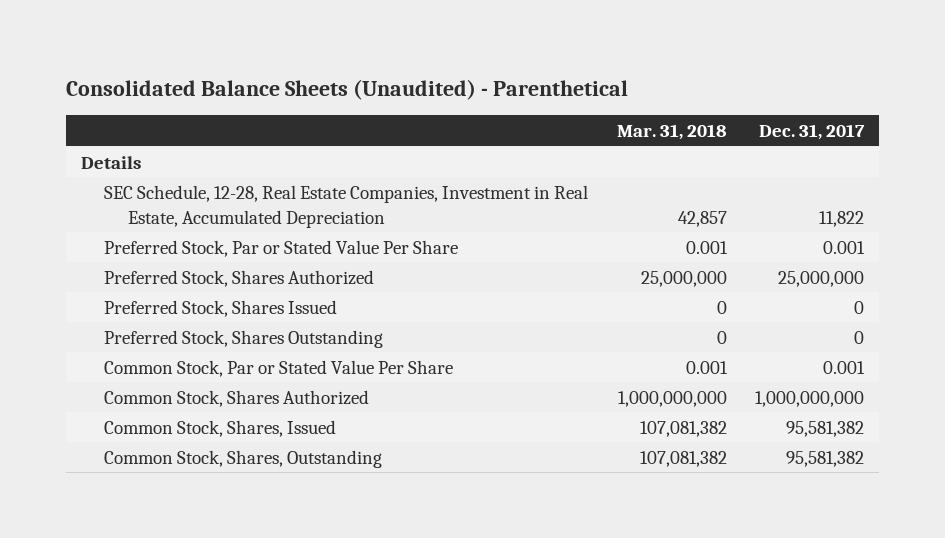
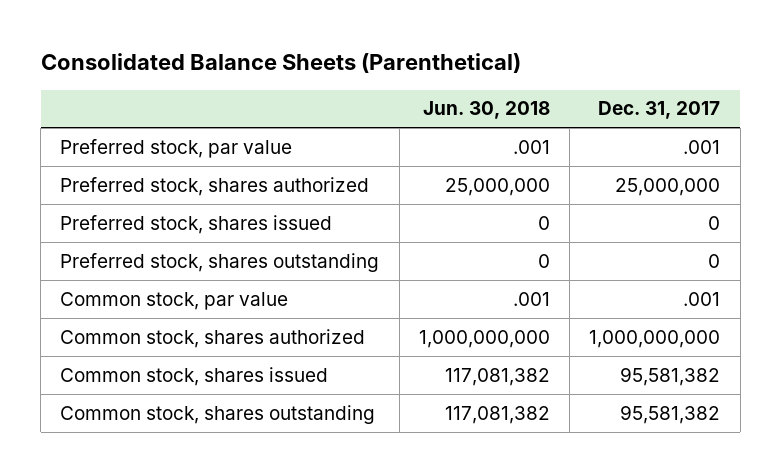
- Consolidated Balance Sheets (Unaudited) - Parenthetical
+ Consolidated Balance Sheets (Parenthetical)
- | Mar. 31, 2018 | Dec. 31, 2017
+ | Jun. 30, 2018 | Dec. 31, 2017
- Details
- SEC Schedule, 12-28, Real Estate Companies, Investment in Real Estate, Accumulated Depreciation | 42,857 | 11,822
- Preferred Stock, Par or Stated Value Per Share | 0.001 | 0.001
- Preferred Stock, Shares Authorized | 25,000,000 | 25,000,000
- Preferred Stock, Shares Issued | 0 | 0
- Preferred Stock, Shares Outstanding | 0 | 0
- Common Stock, Par or Stated Value Per Share | 0.001 | 0.001
- Common Stock, Shares Authorized | 1,000,000,000 | 1,000,000,000
- Common Stock, Shares, Issued | 107,081,382 | 95,581,382
- Common Stock, Shares, Outstanding | 107,081,382 | 95,581,382
+ Preferred stock, par value | .001 | .001
+ Preferred stock, shares authorized | 25,000,000 | 25,000,000
+ Preferred stock, shares issued | 0 | 0
+ Preferred stock, shares outstanding | 0 | 0
+ Common stock, par value | .001 | .001
+ Common stock, shares authorized | 1,000,000,000 | 1,000,000,000
+ Common stock, shares issued | 117,081,382 | 95,581,382
+ Common stock, shares outstanding | 117,081,382 | 95,581,382

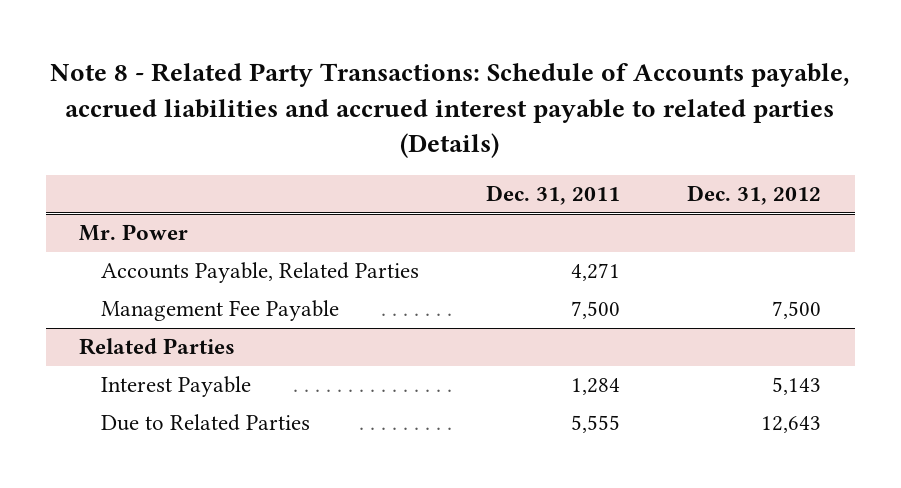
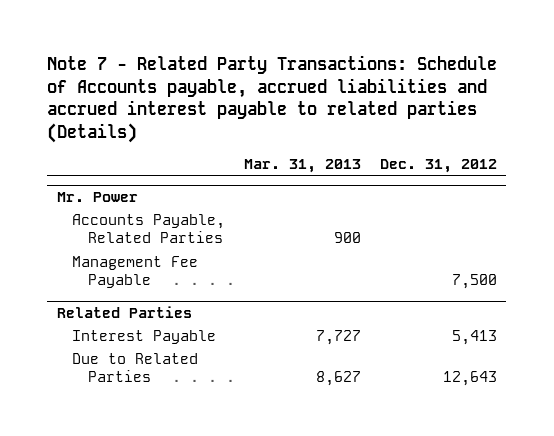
- Note 8 - Related Party Transactions: Schedule of Accounts payable, accrued liabilities and accrued interest payable to related parties (Details)
+ Note 7 - Related Party Transactions: Schedule of Accounts payable, accrued liabilities and accrued interest payable to related parties (Details)
- | Dec. 31, 2011 | Dec. 31, 2012
+ | Mar. 31, 2013 | Dec. 31, 2012
@ Related Parties
- Interest Payable | 1,284 | 5,143
+ Interest Payable | 7,727 | 5,413

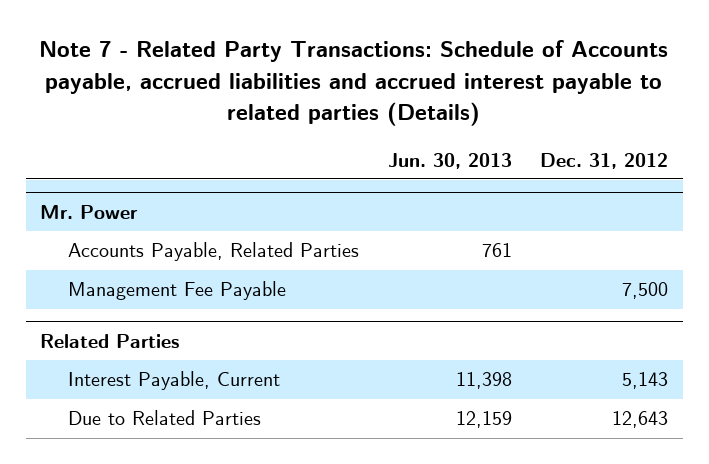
- | Mar. 31, 2013 | Dec. 31, 2012
+ | Jun. 30, 2013 | Dec. 31, 2012
@ Related Parties
- Interest Payable | 7,727 | 5,413
+ Interest Payable, Current | 11,398 | 5,143

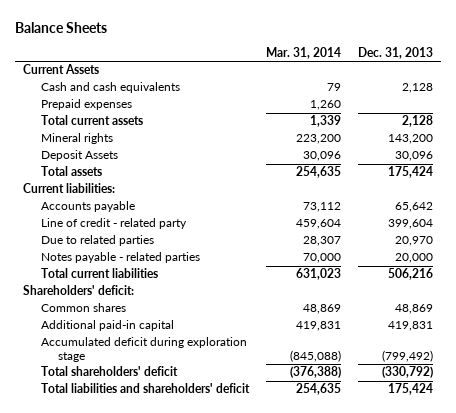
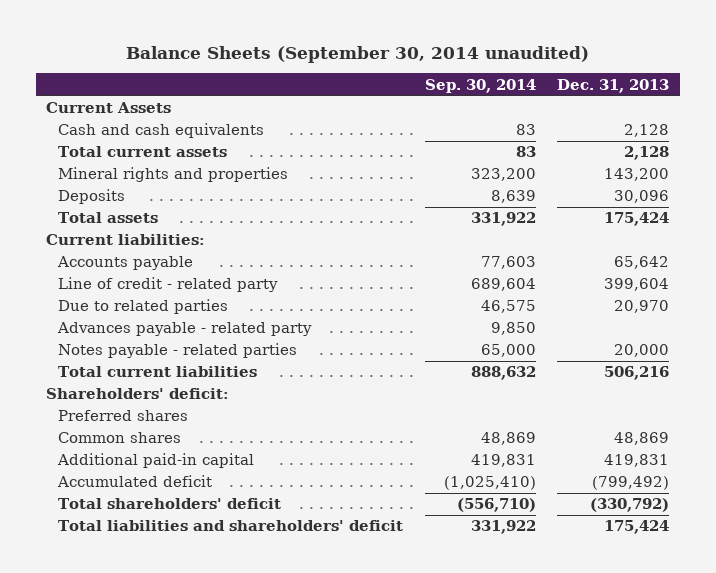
- Balance Sheets
+ Balance Sheets (September 30, 2014 unaudited)
- | Mar. 31, 2014 | Dec. 31, 2013
+ | Sep. 30, 2014 | Dec. 31, 2013
- Prepaid expenses | 1,260 |
- Mineral rights | 223,200 | 143,200
- Deposit Assets | 30,096 | 30,096
+ Mineral rights and properties | 323,200 | 143,200
+ Deposits | 8,639 | 30,096
+ Advances payable - related party | 9,850 |
+ Preferred shares
- Accumulated deficit during exploration stage | (845,088) | (799,492)
+ Accumulated deficit | (1,025,410) | (799,492)

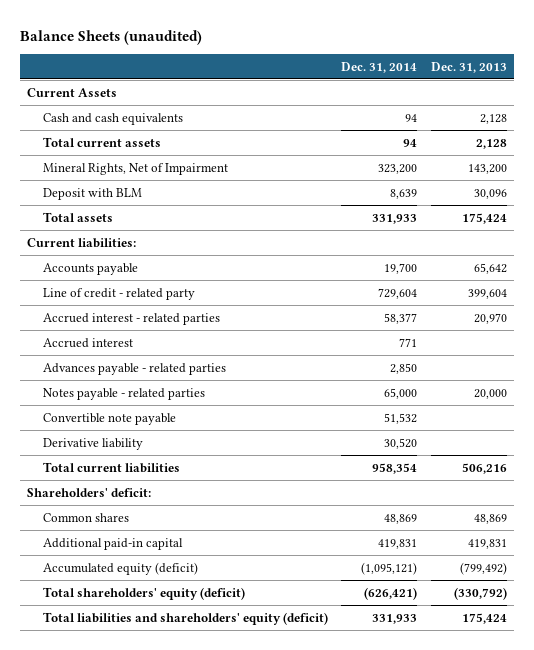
- Balance Sheets (September 30, 2014 unaudited)
+ Balance Sheets (unaudited)
- | Sep. 30, 2014 | Dec. 31, 2013
+ | Dec. 31, 2014 | Dec. 31, 2013
- Mineral rights and properties | 323,200 | 143,200
- Deposits | 8,639 | 30,096
+ Mineral Rights, Net of Impairment | 323,200 | 143,200
+ Deposit with BLM | 8,639 | 30,096
- Due to related parties | 46,575 | 20,970
- Advances payable - related party | 9,850 |
+ Accrued interest - related parties | 58,377 | 20,970
+ Accrued interest | 771 |
+ Advances payable - related parties | 2,850 |
+ Convertible note payable | 51,532 |
+ Derivative liability | 30,520 |
- Preferred shares
- Accumulated deficit | (1,025,410) | (799,492)
- Total shareholders' deficit | (556,710) | (330,792)
- Total liabilities and shareholders' deficit | 331,922 | 175,424
+ Accumulated equity (deficit) | (1,095,121) | (799,492)
+ Total shareholders' equity (deficit) | (626,421) | (330,792)
+ Total liabilities and shareholders' equity (deficit) | 331,933 | 175,424

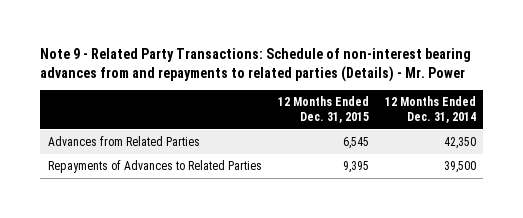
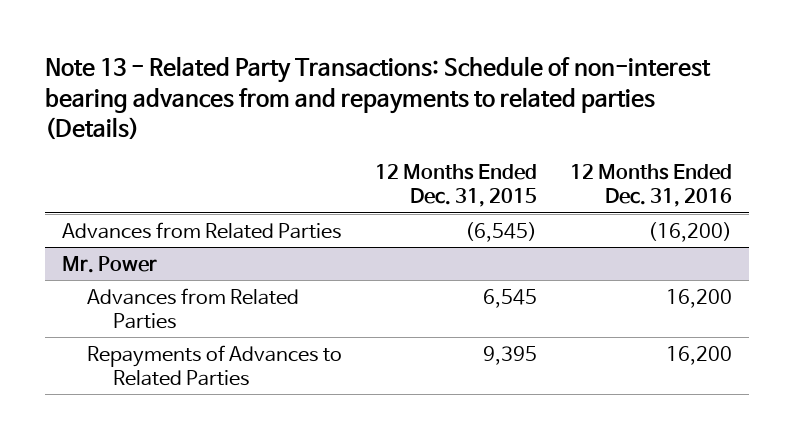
- Note 9 - Related Party Transactions: Schedule of non-interest bearing advances from and repayments to related parties (Details) - Mr. Power
+ Note 13 - Related Party Transactions: Schedule of non-interest bearing advances from and repayments to related parties (Details)
- | 12 Months Ended Dec. 31, 2015 | 12 Months Ended Dec. 31, 2014
+ | 12 Months Ended Dec. 31, 2015 | 12 Months Ended Dec. 31, 2016
+ Advances from Related Parties | (6,545) | (16,200)
+ Mr. Power

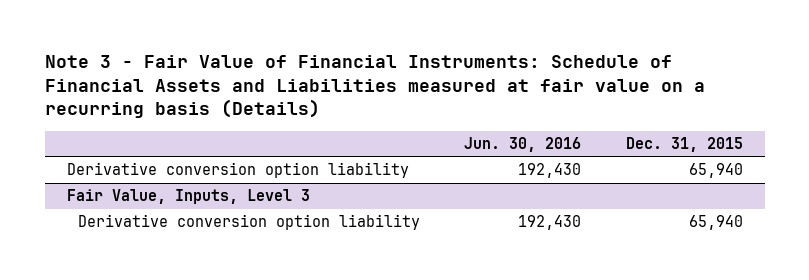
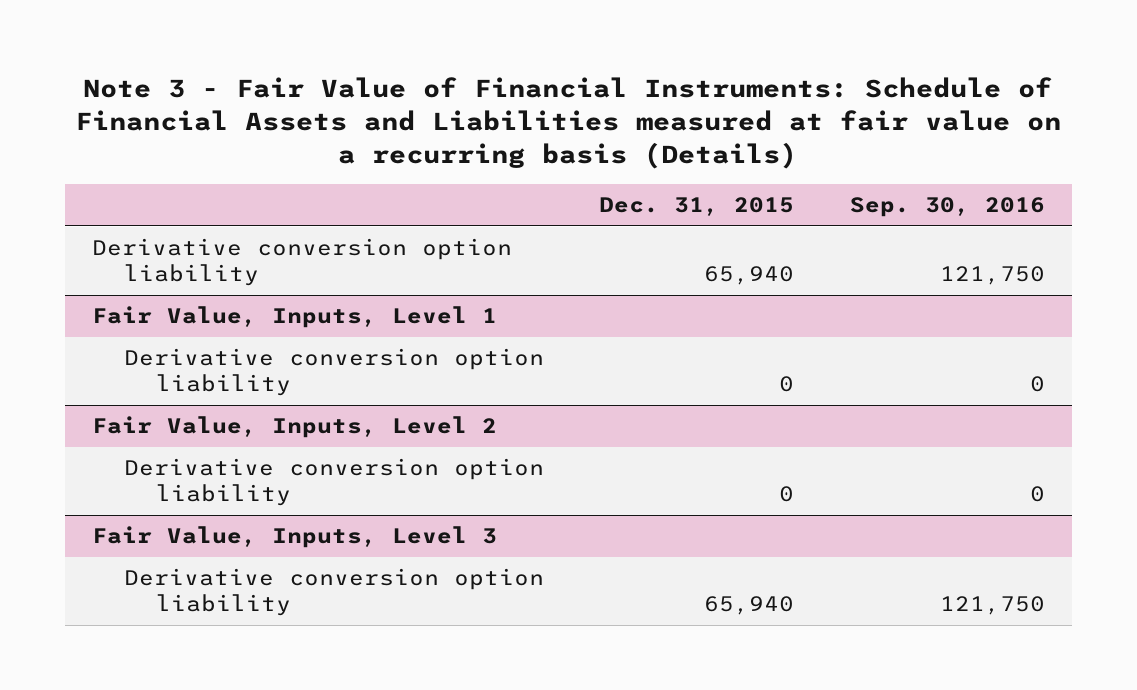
- | Jun. 30, 2016 | Dec. 31, 2015
+ | Dec. 31, 2015 | Sep. 30, 2016
+ Fair Value, Inputs, Level 1
+ Derivative conversion option liability | 0 | 0
+ Fair Value, Inputs, Level 2
+ Derivative conversion option liability | 0 | 0

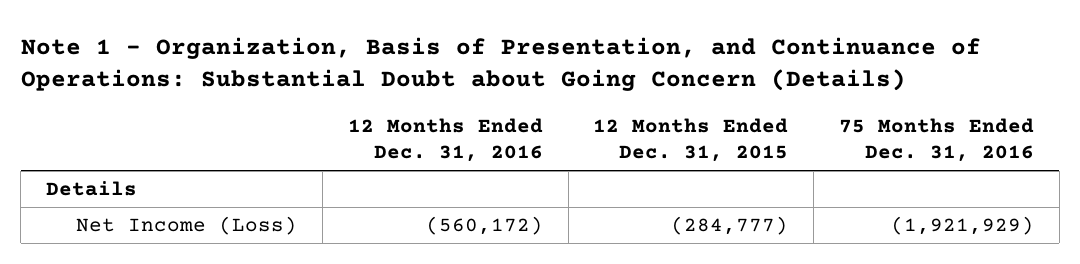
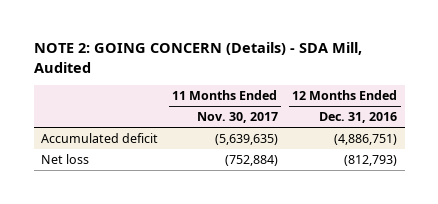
- Note 1 - Organization, Basis of Presentation, and Continuance of Operations: Substantial Doubt about Going Concern (Details)
+ NOTE 2: GOING CONCERN (Details) - SDA Mill, Audited
- | 12 Months Ended Dec. 31, 2016 | 12 Months Ended Dec. 31, 2015 | 75 Months Ended Dec. 31, 2016
+ | 11 Months Ended Nov. 30, 2017 | 12 Months Ended Dec. 31, 2016
- Details
- Net Income (Loss) | (560,172) | (284,777) | (1,921,929)
+ Accumulated deficit | (5,639,635) | (4,886,751)
+ Net loss | (752,884) | (812,793)

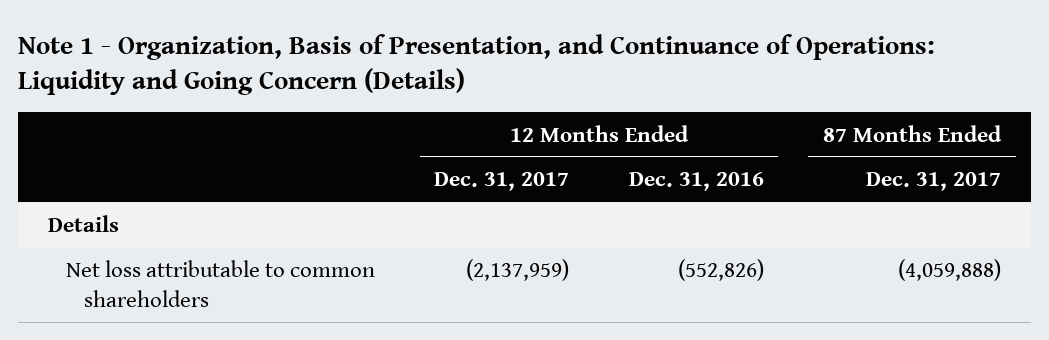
- NOTE 2: GOING CONCERN (Details) - SDA Mill, Audited
+ Note 1 - Organization, Basis of Presentation, and Continuance of Operations: Liquidity and Going Concern (Details)
- | 11 Months Ended Nov. 30, 2017 | 12 Months Ended Dec. 31, 2016
+ | 12 Months Ended Dec. 31, 2017 | 12 Months Ended Dec. 31, 2016 | 87 Months Ended Dec. 31, 2017
- Accumulated deficit | (5,639,635) | (4,886,751)
- Net loss | (752,884) | (812,793)
+ Details
+ Net loss attributable to common shareholders | (2,137,959) | (552,826) | (4,059,888)

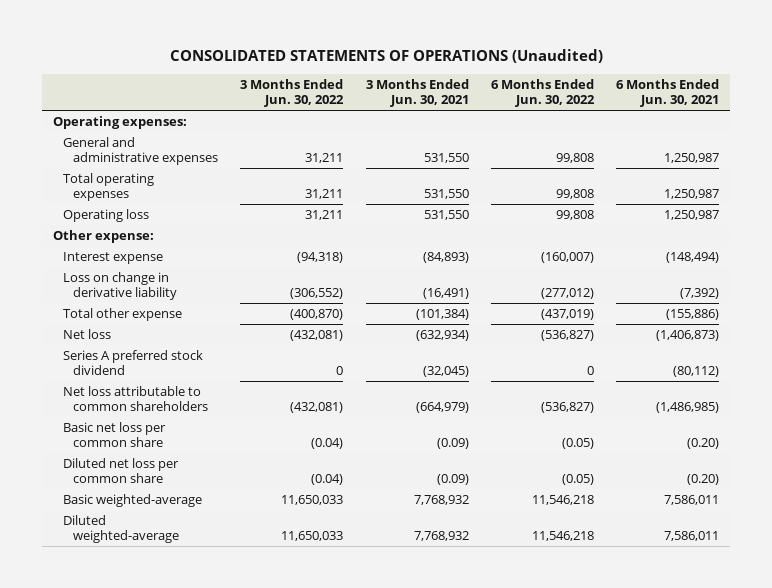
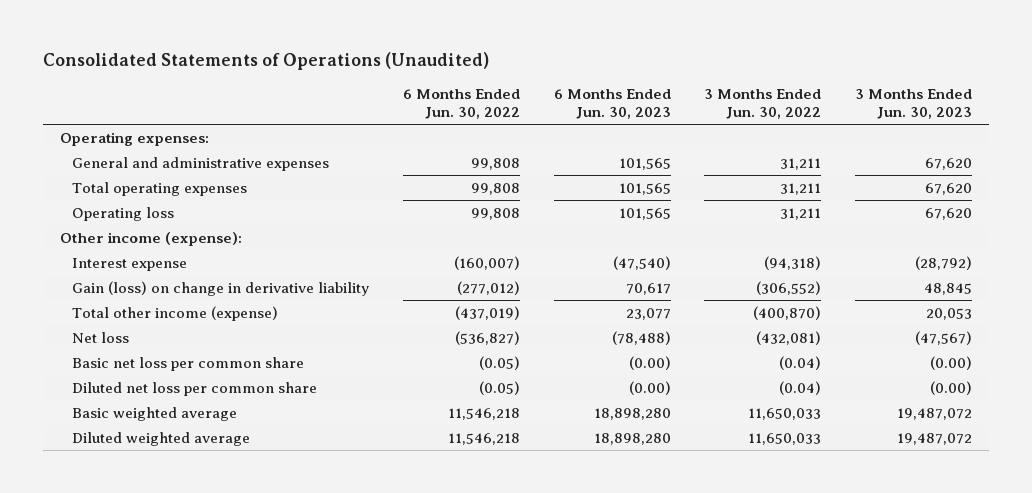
- CONSOLIDATED STATEMENTS OF OPERATIONS (Unaudited)
+ Consolidated Statements of Operations (Unaudited)
- | 3 Months Ended Jun. 30, 2022 | 3 Months Ended Jun. 30, 2021 | 6 Months Ended Jun. 30, 2022 | 6 Months Ended Jun. 30, 2021
+ | 6 Months Ended Jun. 30, 2022 | 6 Months Ended Jun. 30, 2023 | 3 Months Ended Jun. 30, 2022 | 3 Months Ended Jun. 30, 2023
- Other expense:
+ Other income (expense):
- Loss on change in derivative liability | (306,552) | (16,491) | (277,012) | (7,392)
- Total other expense | (400,870) | (101,384) | (437,019) | (155,886)
+ Gain (loss) on change in derivative liability | (277,012) | 70,617 | (306,552) | 48,845
+ Total other income (expense) | (437,019) | 23,077 | (400,870) | 20,053
- Series A preferred stock dividend | 0 | (32,045) | 0 | (80,112)
- Net loss attributable to common shareholders | (432,081) | (664,979) | (536,827) | (1,486,985)
- Basic weighted-average | 11,650,033 | 7,768,932 | 11,546,218 | 7,586,011
- Diluted weighted-average | 11,650,033 | 7,768,932 | 11,546,218 | 7,586,011
+ Basic weighted average | 11,546,218 | 18,898,280 | 11,650,033 | 19,487,072
+ Diluted weighted average | 11,546,218 | 18,898,280 | 11,650,033 | 19,487,072

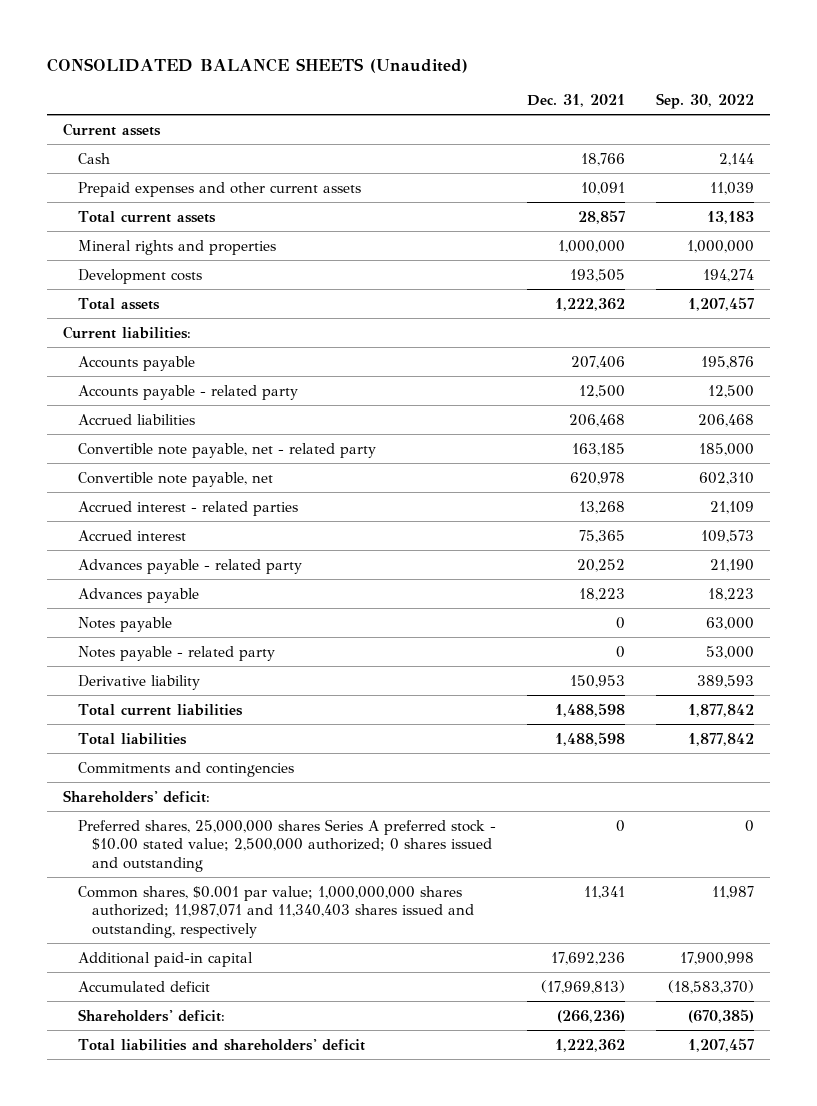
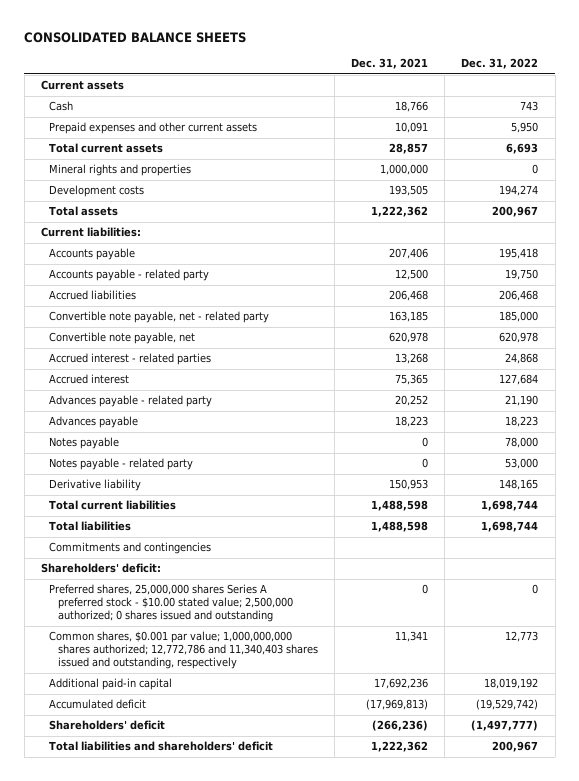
- CONSOLIDATED BALANCE SHEETS (Unaudited)
+ CONSOLIDATED BALANCE SHEETS
- | Dec. 31, 2021 | Sep. 30, 2022
+ | Dec. 31, 2021 | Dec. 31, 2022
- Common shares, $0.001 par value; 1,000,000,000 shares authorized; 11,987,071 and 11,340,403 shares issued and outstanding, respectively | 11,341 | 11,987
+ Common shares, $0.001 par value; 1,000,000,000 shares authorized; 12,772,786 and 11,340,403 shares issued and outstanding, respectively | 11,341 | 12,773
- Shareholders' deficit: | (266,236) | (670,385)
+ Shareholders' deficit | (266,236) | (1,497,777)

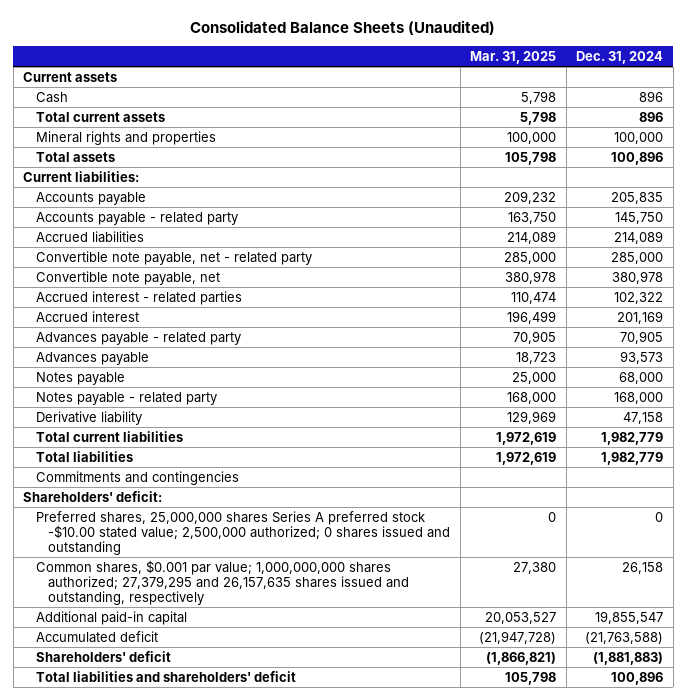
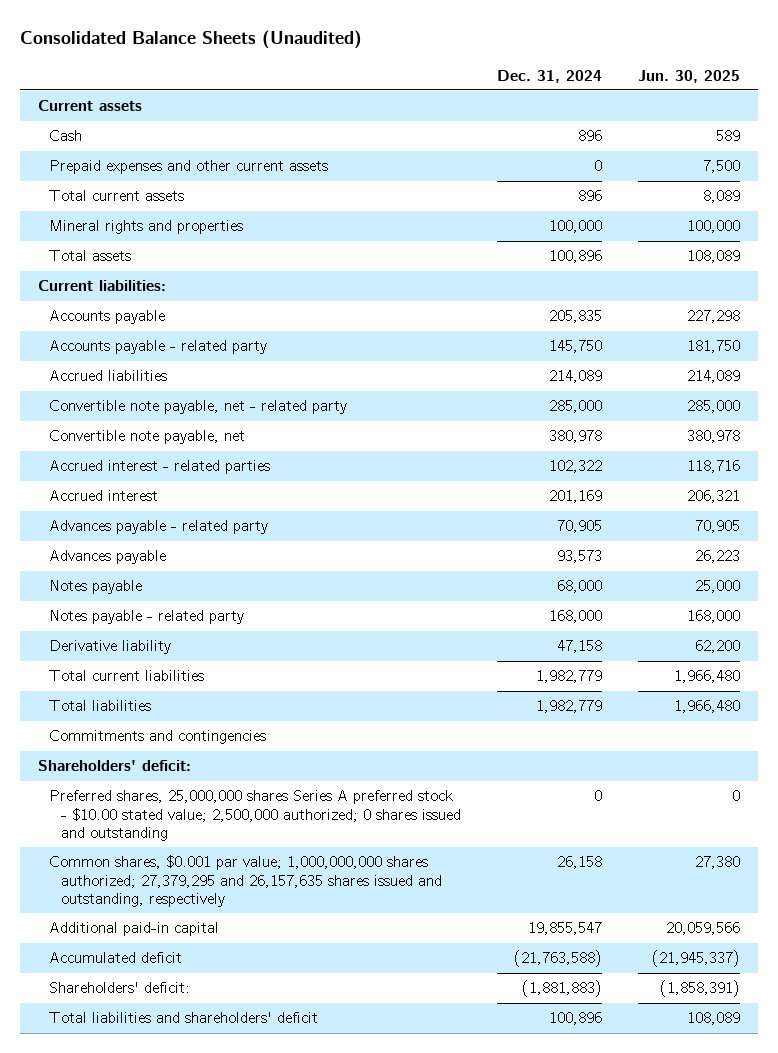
- | Mar. 31, 2025 | Dec. 31, 2024
+ | Dec. 31, 2024 | Jun. 30, 2025
+ Prepaid expenses and other current assets | 0 | 7,500
- Preferred shares, 25,000,000 shares Series A preferred stock -$10.00 stated value; 2,500,000 authorized; 0 shares issued and outstanding | 0 | 0
+ Preferred shares, 25,000,000 shares Series A preferred stock - $10.00 stated value; 2,500,000 authorized; 0 shares issued and outstanding | 0 | 0
- Shareholders' deficit | (1,866,821) | (1,881,883)
+ Shareholders' deficit: | (1,881,883) | (1,858,391)

